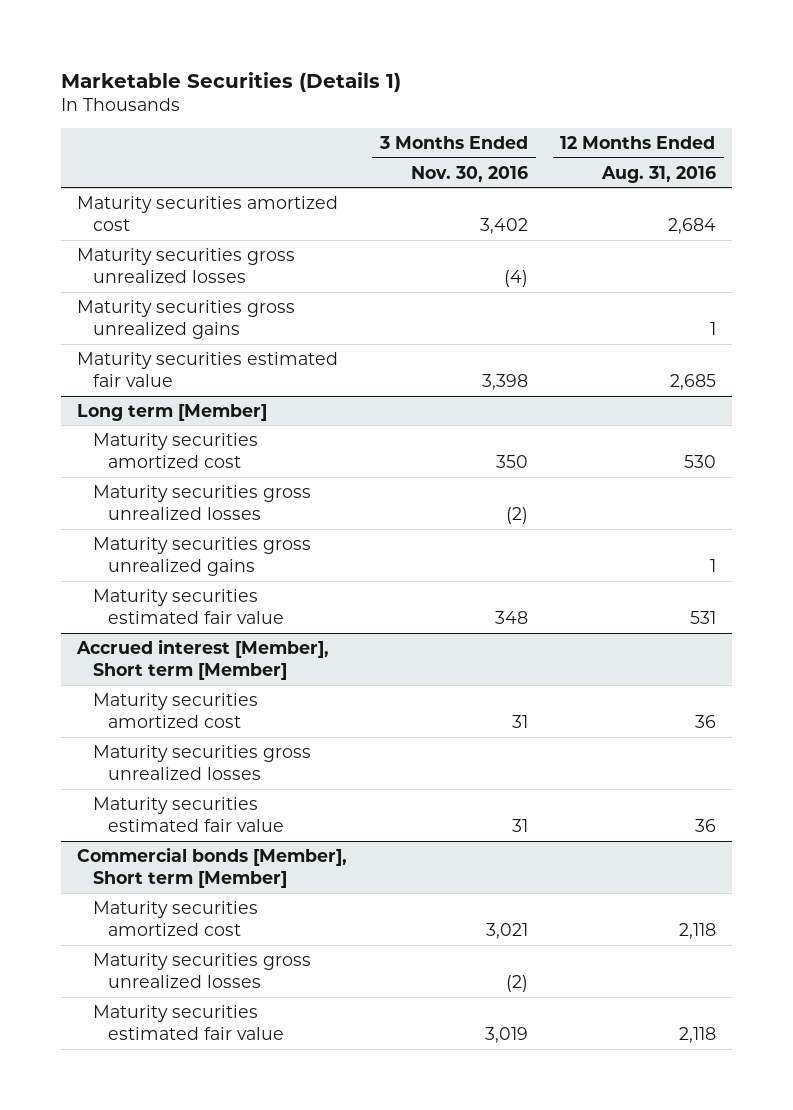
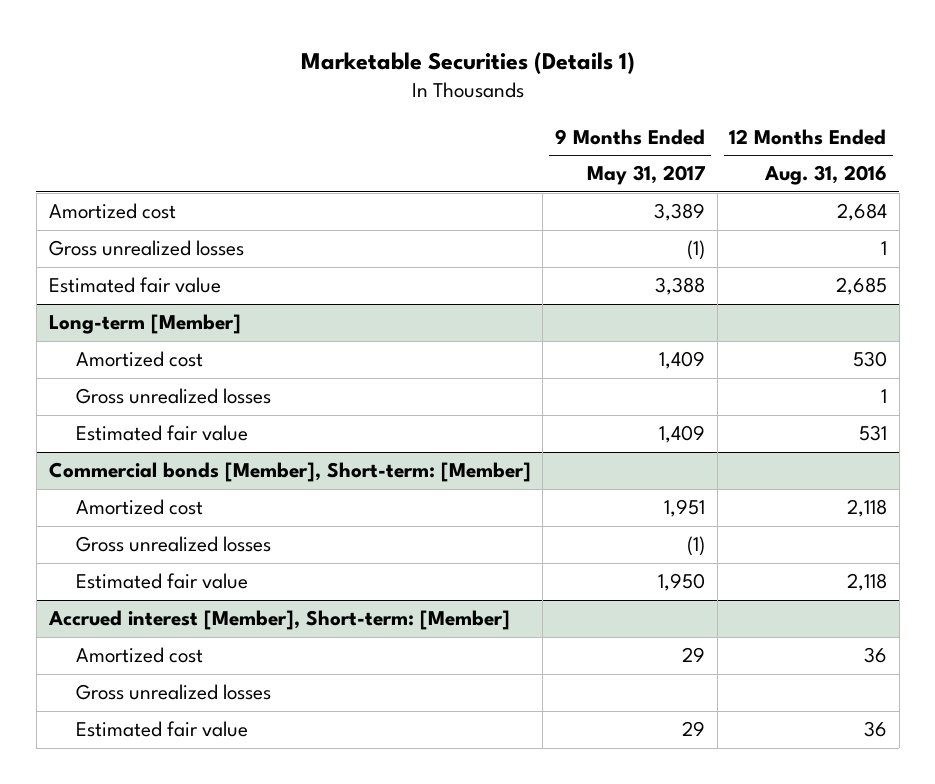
- | 3 Months Ended Nov. 30, 2016 | 12 Months Ended Aug. 31, 2016
+ | 9 Months Ended May 31, 2017 | 12 Months Ended Aug. 31, 2016
- Maturity securities amortized cost | 3,402 | 2,684
- Maturity securities gross unrealized losses | (4) |
- Maturity securities gross unrealized gains | | 1
- Maturity securities estimated fair value | 3,398 | 2,685
- Long term [Member]
- Maturity securities amortized cost | 350 | 530
- Maturity securities gross unrealized losses | (2) |
- Maturity securities gross unrealized gains | | 1
- Maturity securities estimated fair value | 348 | 531
- Accrued interest [Member], Short term [Member]
- Maturity securities amortized cost | 31 | 36
- Maturity securities gross unrealized losses
- Maturity securities estimated fair value | 31 | 36
- Commercial bonds [Member], Short term [Member]
- Maturity securities amortized cost | 3,021 | 2,118
- Maturity securities gross unrealized losses | (2) |
- Maturity securities estimated fair value | 3,019 | 2,118
+ Amortized cost | 3,389 | 2,684
+ Gross unrealized losses | (1) | 1
+ Estimated fair value | 3,388 | 2,685
+ Long-term [Member]
+ Amortized cost | 1,409 | 530
+ Gross unrealized losses | | 1
+ Estimated fair value | 1,409 | 531
+ Commercial bonds [Member], Short-term: [Member]
+ Amortized cost | 1,951 | 2,118
+ Gross unrealized losses | (1) |
+ Estimated fair value | 1,950 | 2,118
+ Accrued interest [Member], Short-term: [Member]
+ Amortized cost | 29 | 36
+ Gross unrealized losses
+ Estimated fair value | 29 | 36

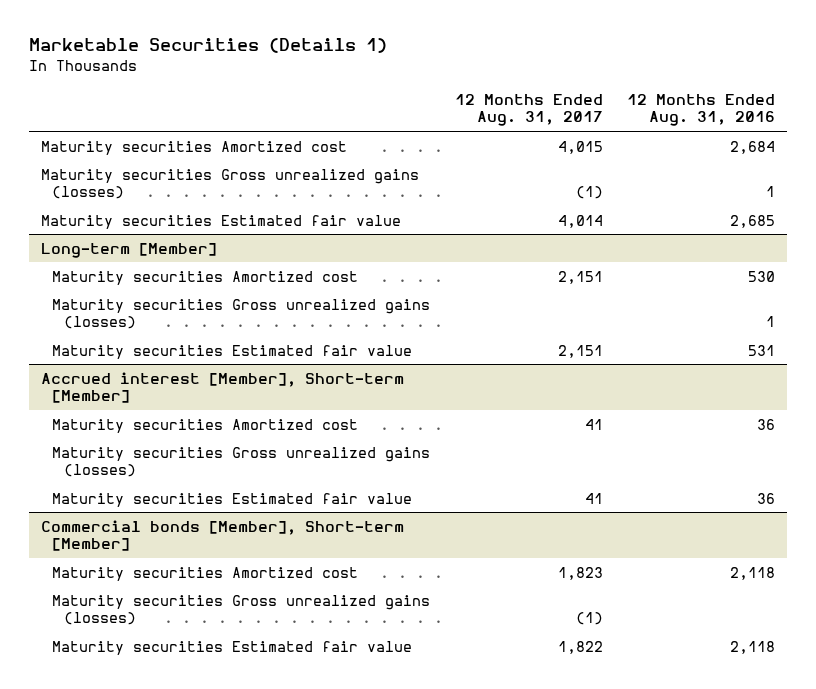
- | 9 Months Ended May 31, 2017 | 12 Months Ended Aug. 31, 2016
+ | 12 Months Ended Aug. 31, 2017 | 12 Months Ended Aug. 31, 2016
- Amortized cost | 3,389 | 2,684
- Gross unrealized losses | (1) | 1
- Estimated fair value | 3,388 | 2,685
+ Maturity securities Amortized cost | 4,015 | 2,684
+ Maturity securities Gross unrealized gains (losses) | (1) | 1
+ Maturity securities Estimated fair value | 4,014 | 2,685
@ Long-term [Member]
- Amortized cost | 1,409 | 530
- Gross unrealized losses | | 1
- Estimated fair value | 1,409 | 531
- Commercial bonds [Member], Short-term: [Member]
- Amortized cost | 1,951 | 2,118
- Gross unrealized losses | (1) |
- Estimated fair value | 1,950 | 2,118
- Accrued interest [Member], Short-term: [Member]
- Amortized cost | 29 | 36
- Gross unrealized losses
- Estimated fair value | 29 | 36
@ Long-term [Member]
+ Maturity securities Amortized cost | 2,151 | 530
+ Maturity securities Gross unrealized gains (losses) | | 1
+ Maturity securities Estimated fair value | 2,151 | 531
+ Accrued interest [Member], Short-term [Member]
+ Maturity securities Amortized cost | 41 | 36
+ Maturity securities Gross unrealized gains (losses)
+ Maturity securities Estimated fair value | 41 | 36
+ Commercial bonds [Member], Short-term [Member]
+ Maturity securities Amortized cost | 1,823 | 2,118
+ Maturity securities Gross unrealized gains (losses) | (1) |
+ Maturity securities Estimated fair value | 1,822 | 2,118

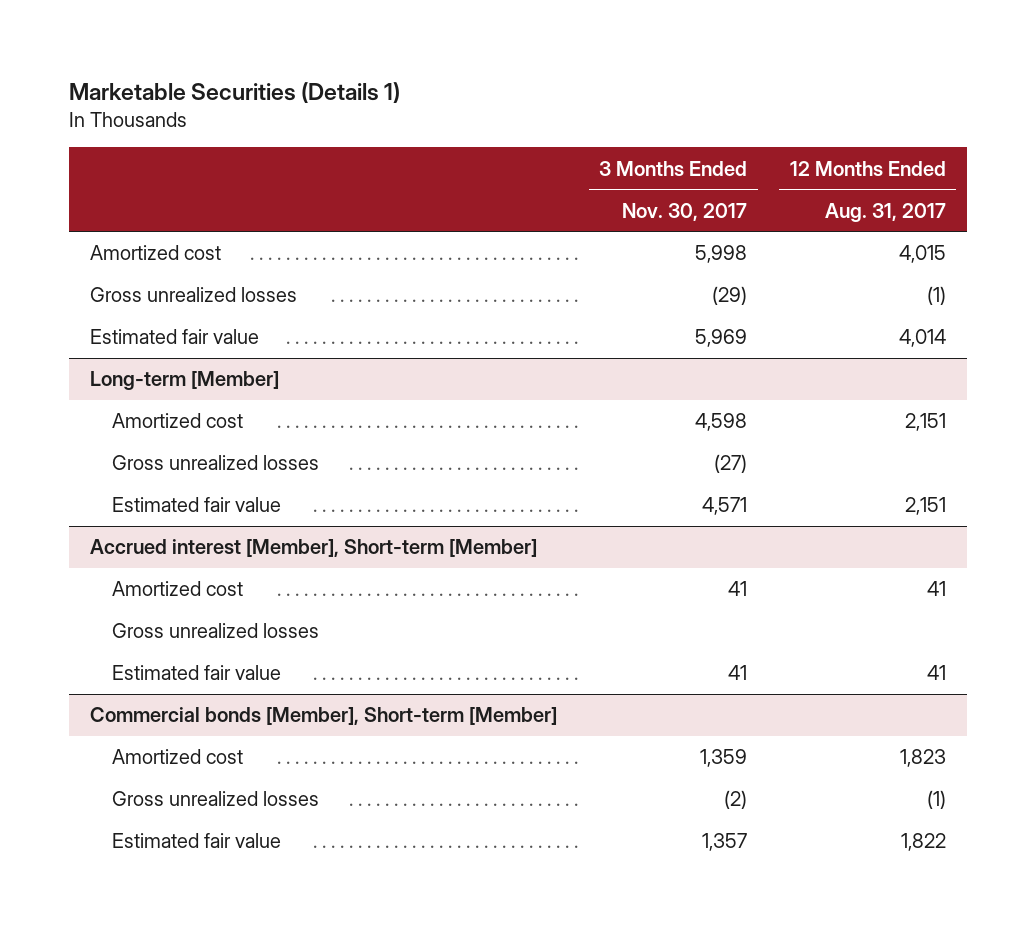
- | 12 Months Ended Aug. 31, 2017 | 12 Months Ended Aug. 31, 2016
+ | 3 Months Ended Nov. 30, 2017 | 12 Months Ended Aug. 31, 2017
- Maturity securities Amortized cost | 4,015 | 2,684
- Maturity securities Gross unrealized gains (losses) | (1) | 1
- Maturity securities Estimated fair value | 4,014 | 2,685
+ Amortized cost | 5,998 | 4,015
+ Gross unrealized losses | (29) | (1)
+ Estimated fair value | 5,969 | 4,014
@ Long-term [Member]
- Maturity securities Amortized cost | 2,151 | 530
- Maturity securities Gross unrealized gains (losses) | | 1
- Maturity securities Estimated fair value | 2,151 | 531
+ Amortized cost | 4,598 | 2,151
+ Gross unrealized losses | (27) |
+ Estimated fair value | 4,571 | 2,151
@ Accrued interest [Member], Short-term [Member]
- Maturity securities Amortized cost | 41 | 36
- Maturity securities Gross unrealized gains (losses)
- Maturity securities Estimated fair value | 41 | 36
+ Amortized cost | 41 | 41
+ Gross unrealized losses
+ Estimated fair value | 41 | 41
@ Commercial bonds [Member], Short-term [Member]
- Maturity securities Amortized cost | 1,823 | 2,118
- Maturity securities Gross unrealized gains (losses) | (1) |
- Maturity securities Estimated fair value | 1,822 | 2,118
+ Amortized cost | 1,359 | 1,823
+ Gross unrealized losses | (2) | (1)
+ Estimated fair value | 1,357 | 1,822

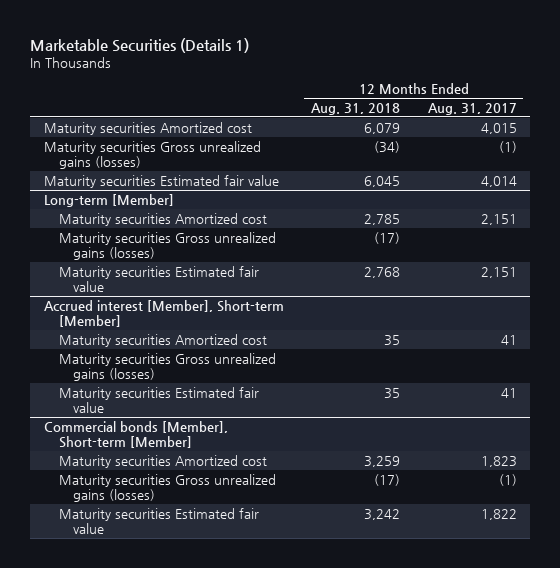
- | 3 Months Ended Nov. 30, 2017 | 12 Months Ended Aug. 31, 2017
+ | 12 Months Ended Aug. 31, 2018 | 12 Months Ended Aug. 31, 2017
- Amortized cost | 5,998 | 4,015
- Gross unrealized losses | (29) | (1)
- Estimated fair value | 5,969 | 4,014
+ Maturity securities Amortized cost | 6,079 | 4,015
+ Maturity securities Gross unrealized gains (losses) | (34) | (1)
+ Maturity securities Estimated fair value | 6,045 | 4,014
@ Long-term [Member]
- Amortized cost | 4,598 | 2,151
- Gross unrealized losses | (27) |
- Estimated fair value | 4,571 | 2,151
+ Maturity securities Amortized cost | 2,785 | 2,151
+ Maturity securities Gross unrealized gains (losses) | (17) |
+ Maturity securities Estimated fair value | 2,768 | 2,151
@ Accrued interest [Member], Short-term [Member]
- Amortized cost | 41 | 41
- Gross unrealized losses
- Estimated fair value | 41 | 41
+ Maturity securities Amortized cost | 35 | 41
+ Maturity securities Gross unrealized gains (losses)
+ Maturity securities Estimated fair value | 35 | 41
@ Commercial bonds [Member], Short-term [Member]
- Amortized cost | 1,359 | 1,823
- Gross unrealized losses | (2) | (1)
- Estimated fair value | 1,357 | 1,822
+ Maturity securities Amortized cost | 3,259 | 1,823
+ Maturity securities Gross unrealized gains (losses) | (17) | (1)
+ Maturity securities Estimated fair value | 3,242 | 1,822

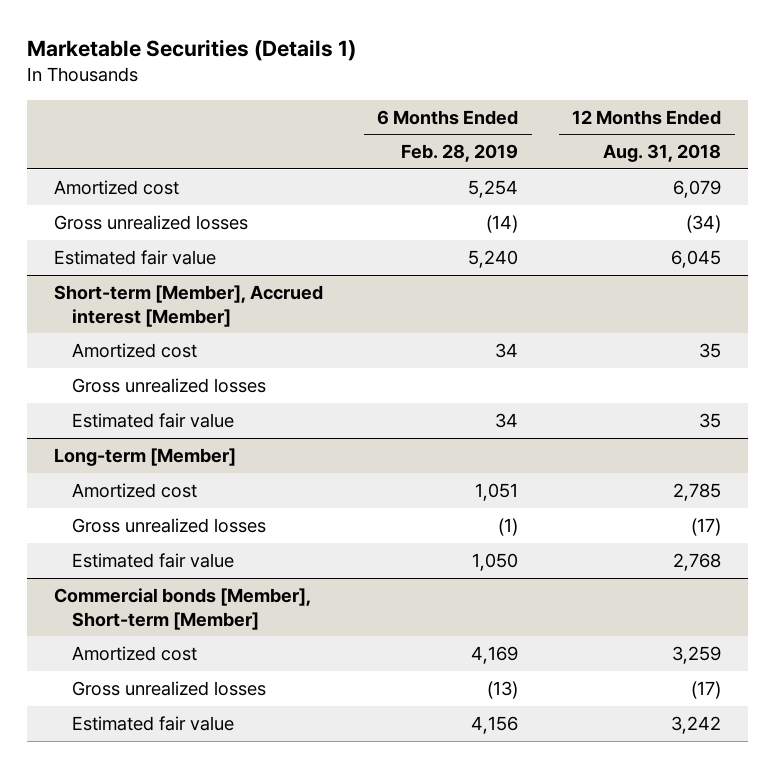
- | 12 Months Ended Aug. 31, 2018 | 12 Months Ended Aug. 31, 2017
+ | 6 Months Ended Feb. 28, 2019 | 12 Months Ended Aug. 31, 2018
- Maturity securities Amortized cost | 6,079 | 4,015
- Maturity securities Gross unrealized gains (losses) | (34) | (1)
- Maturity securities Estimated fair value | 6,045 | 4,014
+ Amortized cost | 5,254 | 6,079
+ Gross unrealized losses | (14) | (34)
+ Estimated fair value | 5,240 | 6,045
+ Short-term [Member], Accrued interest [Member]
+ Amortized cost | 34 | 35
+ Gross unrealized losses
+ Estimated fair value | 34 | 35
@ Long-term [Member]
- Maturity securities Amortized cost | 2,785 | 2,151
- Maturity securities Gross unrealized gains (losses) | (17) |
- Maturity securities Estimated fair value | 2,768 | 2,151
- Accrued interest [Member], Short-term [Member]
- Maturity securities Amortized cost | 35 | 41
- Maturity securities Gross unrealized gains (losses)
- Maturity securities Estimated fair value | 35 | 41
@ Long-term [Member]
+ Amortized cost | 1,051 | 2,785
+ Gross unrealized losses | (1) | (17)
+ Estimated fair value | 1,050 | 2,768
@ Commercial bonds [Member], Short-term [Member]
- Maturity securities Amortized cost | 3,259 | 1,823
- Maturity securities Gross unrealized gains (losses) | (17) | (1)
- Maturity securities Estimated fair value | 3,242 | 1,822
+ Amortized cost | 4,169 | 3,259
+ Gross unrealized losses | (13) | (17)
+ Estimated fair value | 4,156 | 3,242

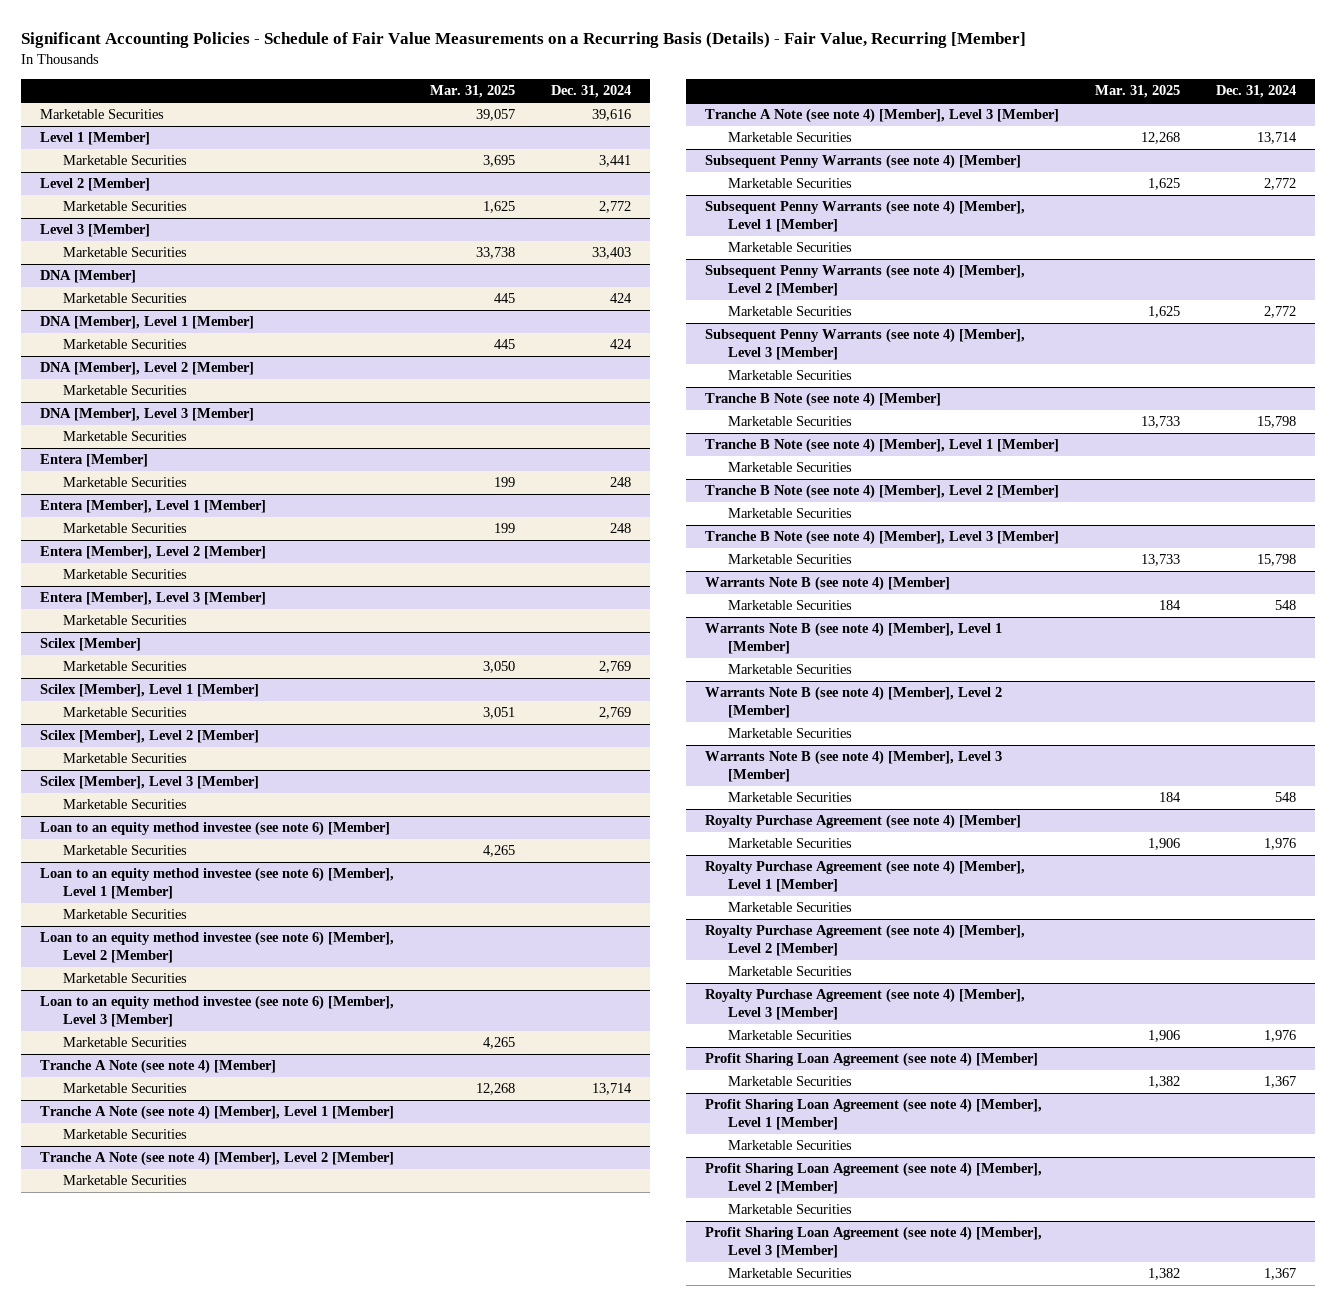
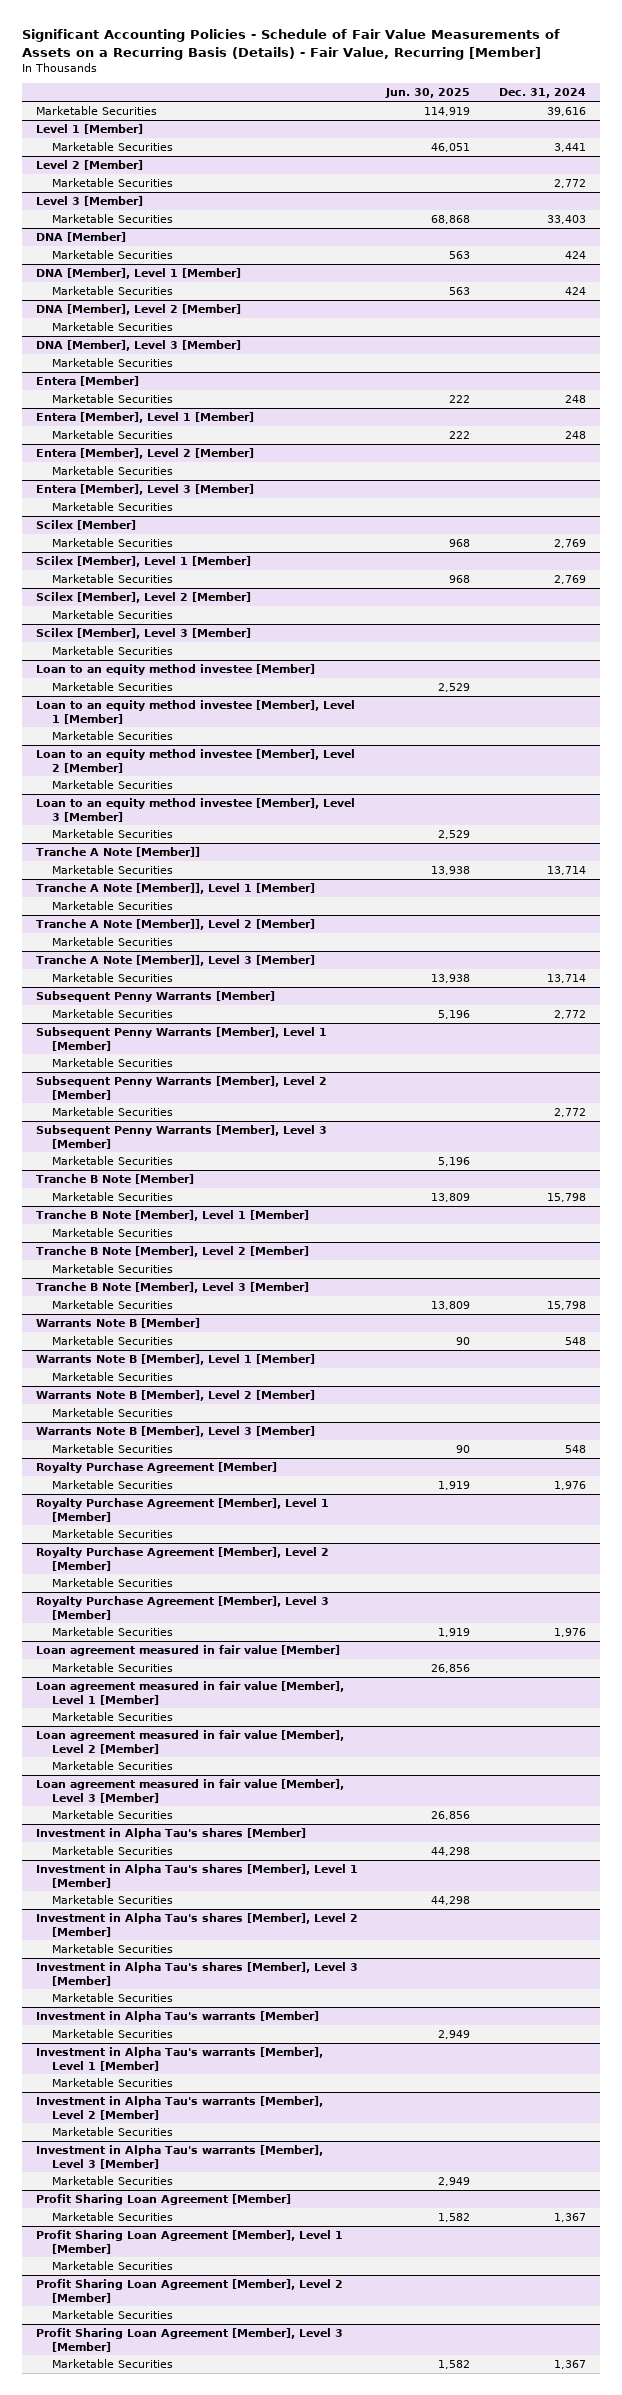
- Significant Accounting Policies - Schedule of Fair Value Measurements on a Recurring Basis (Details) - Fair Value, Recurring [Member]
+ Significant Accounting Policies - Schedule of Fair Value Measurements of Assets on a Recurring Basis (Details) - Fair Value, Recurring [Member]
- | Mar. 31, 2025 | Dec. 31, 2024
+ | Jun. 30, 2025 | Dec. 31, 2024
- Loan to an equity method investee (see note 6) [Member]
+ Loan to an equity method investee [Member]
- Loan to an equity method investee (see note 6) [Member], Level 1 [Member]
+ Loan to an equity method investee [Member], Level 1 [Member]
- Loan to an equity method investee (see note 6) [Member], Level 2 [Member]
+ Loan to an equity method investee [Member], Level 2 [Member]
- Loan to an equity method investee (see note 6) [Member], Level 3 [Member]
+ Loan to an equity method investee [Member], Level 3 [Member]
- Tranche A Note (see note 4) [Member]
+ Tranche A Note [Member]]
- Tranche A Note (see note 4) [Member], Level 1 [Member]
+ Tranche A Note [Member]], Level 1 [Member]
- Tranche A Note (see note 4) [Member], Level 2 [Member]
+ Tranche A Note [Member]], Level 2 [Member]
- Tranche A Note (see note 4) [Member], Level 3 [Member]
+ Tranche A Note [Member]], Level 3 [Member]
- Subsequent Penny Warrants (see note 4) [Member]
+ Subsequent Penny Warrants [Member]
- Subsequent Penny Warrants (see note 4) [Member], Level 1 [Member]
+ Subsequent Penny Warrants [Member], Level 1 [Member]
- Subsequent Penny Warrants (see note 4) [Member], Level 2 [Member]
+ Subsequent Penny Warrants [Member], Level 2 [Member]
- Subsequent Penny Warrants (see note 4) [Member], Level 3 [Member]
+ Subsequent Penny Warrants [Member], Level 3 [Member]
- Tranche B Note (see note 4) [Member]
+ Tranche B Note [Member]
- Tranche B Note (see note 4) [Member], Level 1 [Member]
+ Tranche B Note [Member], Level 1 [Member]
- Tranche B Note (see note 4) [Member], Level 2 [Member]
+ Tranche B Note [Member], Level 2 [Member]
- Tranche B Note (see note 4) [Member], Level 3 [Member]
+ Tranche B Note [Member], Level 3 [Member]
- Warrants Note B (see note 4) [Member]
+ Warrants Note B [Member]
- Warrants Note B (see note 4) [Member], Level 1 [Member]
+ Warrants Note B [Member], Level 1 [Member]
- Warrants Note B (see note 4) [Member], Level 2 [Member]
+ Warrants Note B [Member], Level 2 [Member]
- Warrants Note B (see note 4) [Member], Level 3 [Member]
+ Warrants Note B [Member], Level 3 [Member]
- Royalty Purchase Agreement (see note 4) [Member]
+ Royalty Purchase Agreement [Member]
- Royalty Purchase Agreement (see note 4) [Member], Level 1 [Member]
+ Royalty Purchase Agreement [Member], Level 1 [Member]
- Royalty Purchase Agreement (see note 4) [Member], Level 2 [Member]
+ Royalty Purchase Agreement [Member], Level 2 [Member]
- Royalty Purchase Agreement (see note 4) [Member], Level 3 [Member]
+ Royalty Purchase Agreement [Member], Level 3 [Member]
- Profit Sharing Loan Agreement (see note 4) [Member]
+ Loan agreement measured in fair value [Member]
+ Marketable Securities | 26,856 |
+ Loan agreement measured in fair value [Member], Level 1 [Member]
+ Marketable Securities
+ Loan agreement measured in fair value [Member], Level 2 [Member]
+ Marketable Securities
+ Loan agreement measured in fair value [Member], Level 3 [Member]
+ Marketable Securities | 26,856 |
+ Investment in Alpha Tau's shares [Member]
+ Marketable Securities | 44,298 |
+ Investment in Alpha Tau's shares [Member], Level 1 [Member]
+ Marketable Securities | 44,298 |
+ Investment in Alpha Tau's shares [Member], Level 2 [Member]
+ Marketable Securities
+ Investment in Alpha Tau's shares [Member], Level 3 [Member]
+ Marketable Securities
+ Investment in Alpha Tau's warrants [Member]
+ Marketable Securities | 2,949 |
+ Investment in Alpha Tau's warrants [Member], Level 1 [Member]
+ Marketable Securities
+ Investment in Alpha Tau's warrants [Member], Level 2 [Member]
+ Marketable Securities
+ Investment in Alpha Tau's warrants [Member], Level 3 [Member]
+ Marketable Securities | 2,949 |
+ Profit Sharing Loan Agreement [Member]
- Profit Sharing Loan Agreement (see note 4) [Member], Level 1 [Member]
+ Profit Sharing Loan Agreement [Member], Level 1 [Member]
- Profit Sharing Loan Agreement (see note 4) [Member], Level 2 [Member]
+ Profit Sharing Loan Agreement [Member], Level 2 [Member]
- Profit Sharing Loan Agreement (see note 4) [Member], Level 3 [Member]
+ Profit Sharing Loan Agreement [Member], Level 3 [Member]

